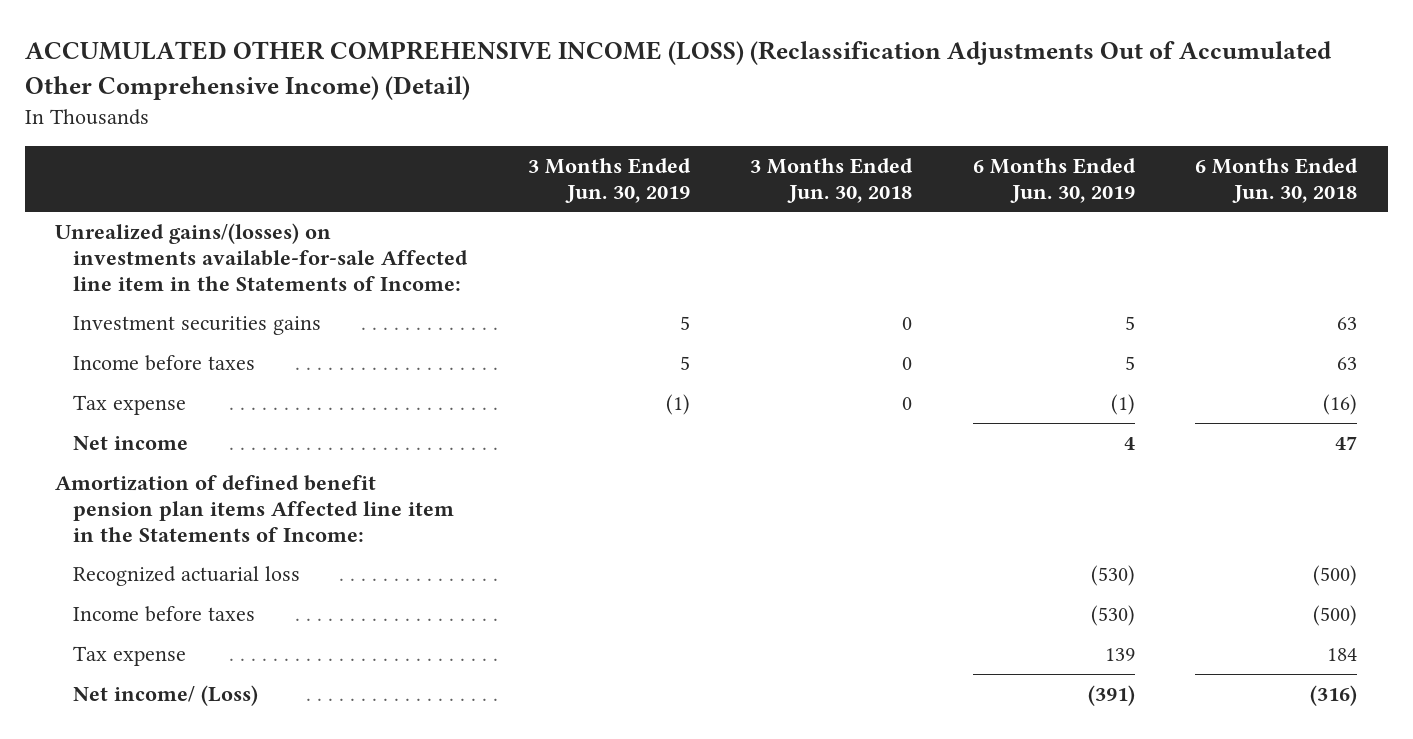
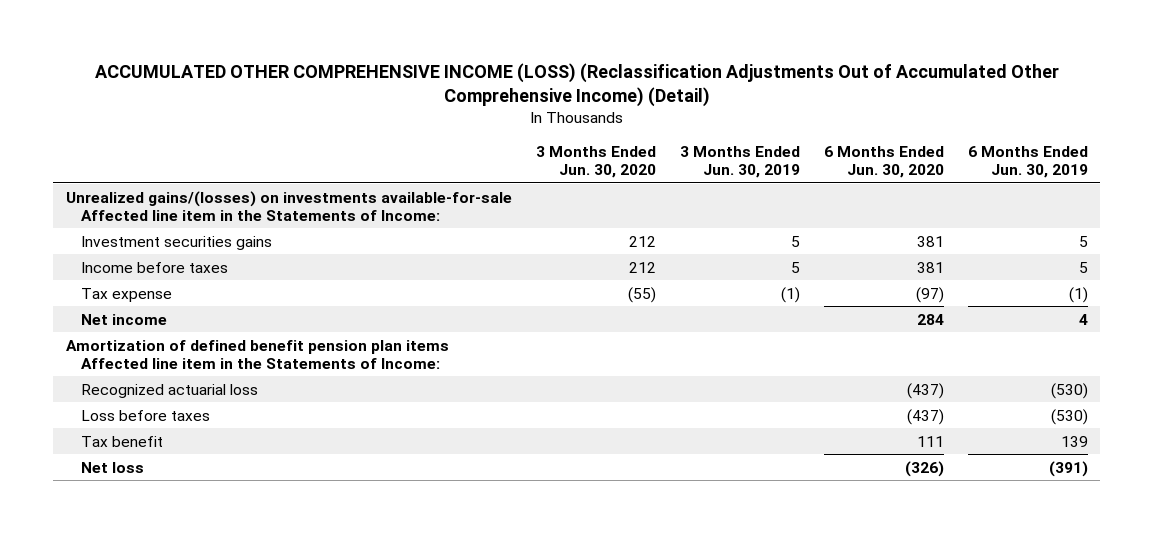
- | 3 Months Ended Jun. 30, 2019 | 3 Months Ended Jun. 30, 2018 | 6 Months Ended Jun. 30, 2019 | 6 Months Ended Jun. 30, 2018
+ | 3 Months Ended Jun. 30, 2020 | 3 Months Ended Jun. 30, 2019 | 6 Months Ended Jun. 30, 2020 | 6 Months Ended Jun. 30, 2019
- Income before taxes | | | (530) | (500)
- Tax expense | | | 139 | 184
- Net income/ (Loss) | | | (391) | (316)
+ Loss before taxes | | | (437) | (530)
+ Tax benefit | | | 111 | 139
+ Net loss | | | (326) | (391)

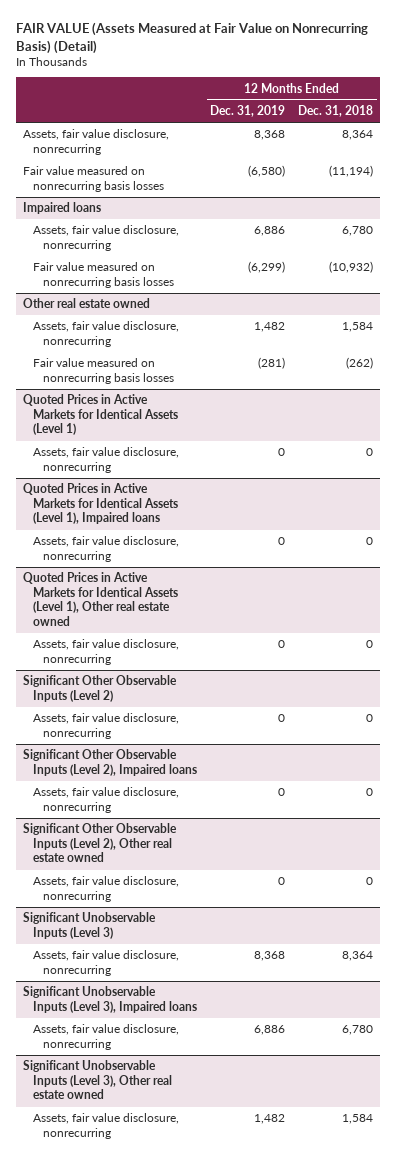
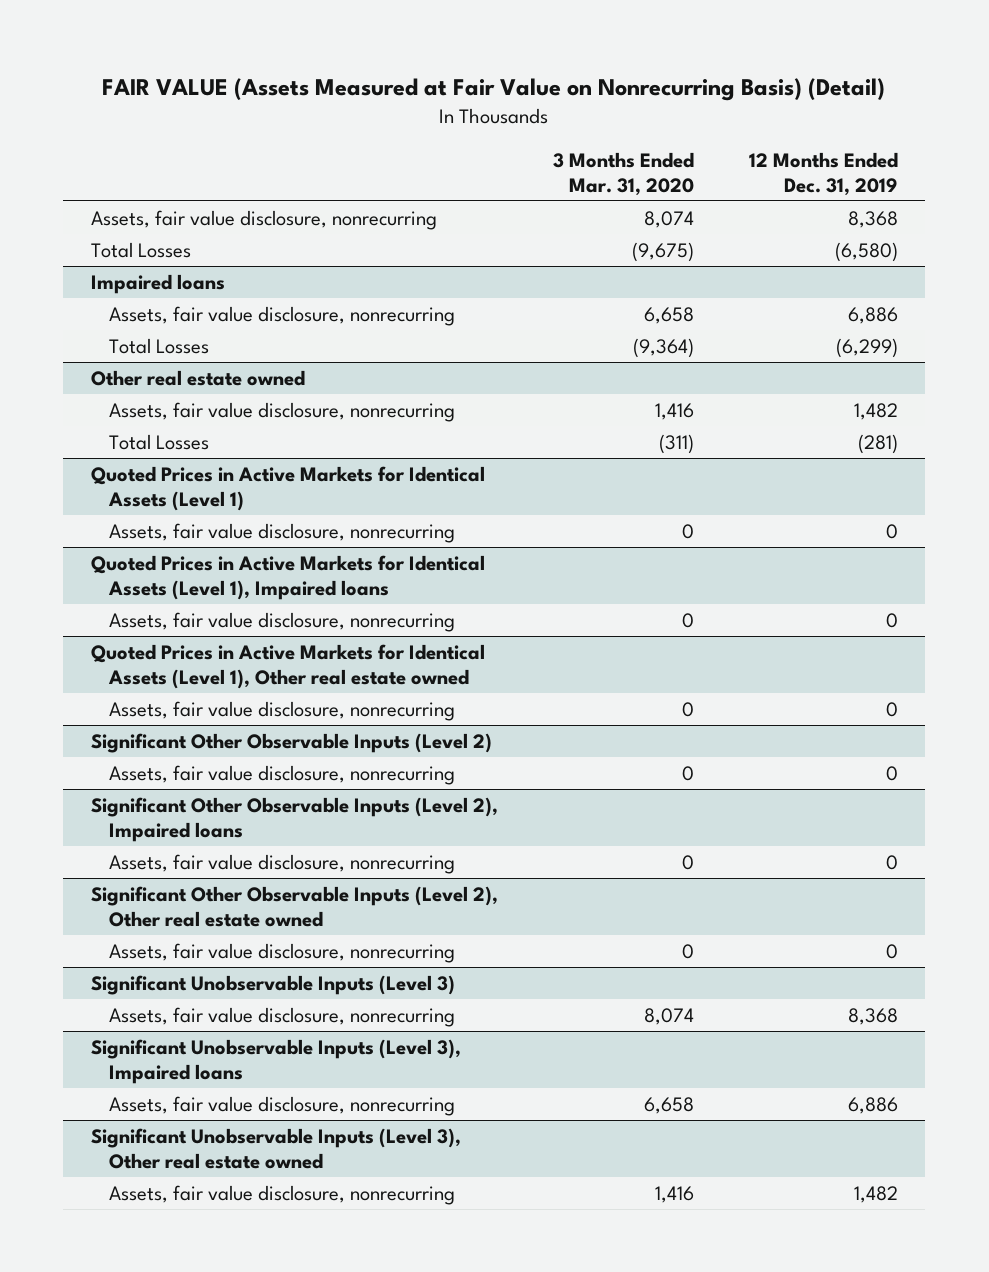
- | 12 Months Ended Dec. 31, 2019 | 12 Months Ended Dec. 31, 2018
+ | 3 Months Ended Mar. 31, 2020 | 12 Months Ended Dec. 31, 2019
- Fair value measured on nonrecurring basis losses | (6,580) | (11,194)
+ Total Losses | (9,675) | (6,580)
@ Impaired loans
- Fair value measured on nonrecurring basis losses | (6,299) | (10,932)
+ Total Losses | (9,364) | (6,299)
@ Other real estate owned
- Fair value measured on nonrecurring basis losses | (281) | (262)
+ Total Losses | (311) | (281)

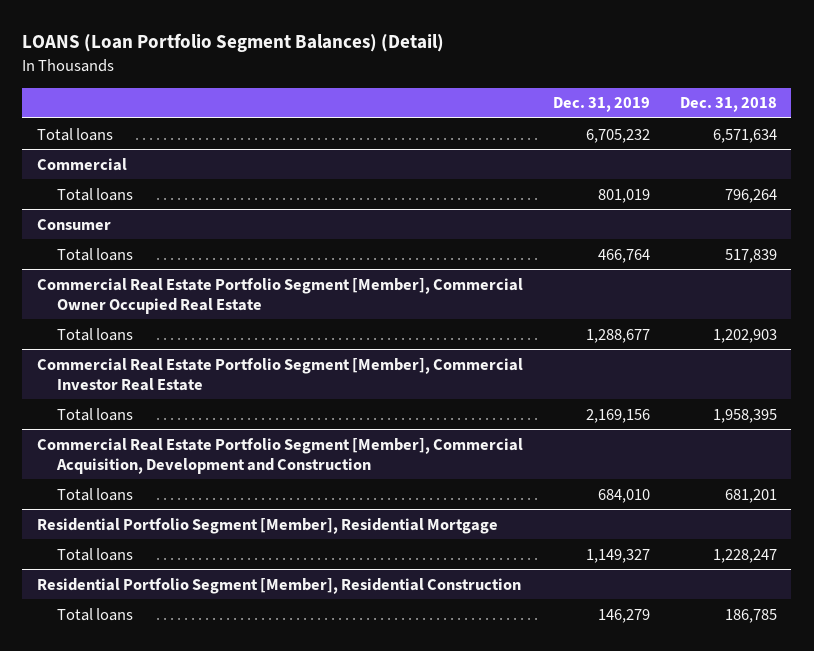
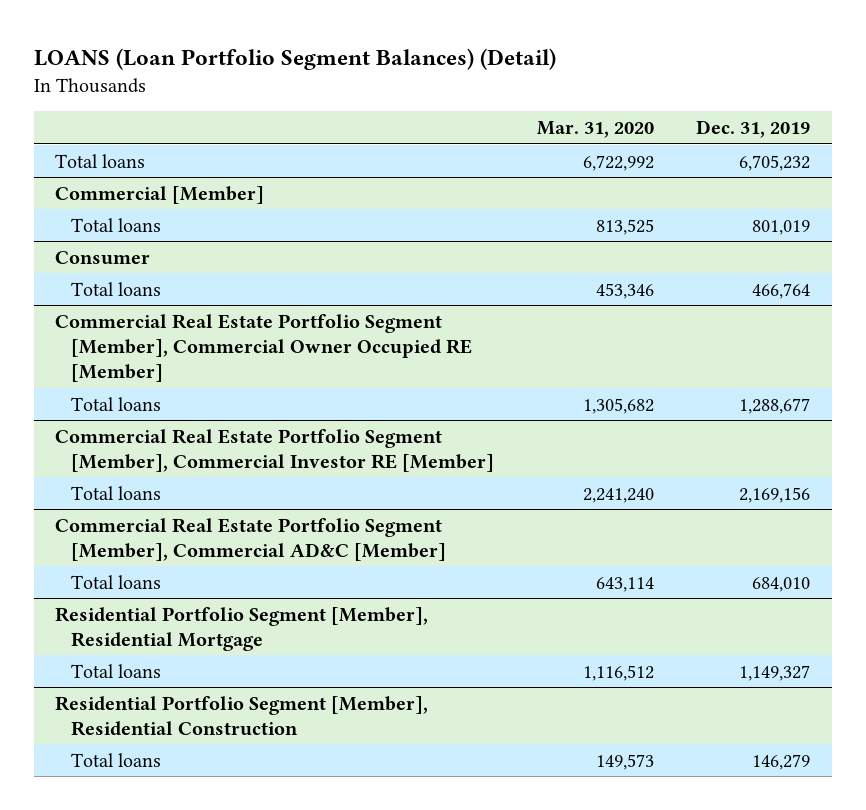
- | Dec. 31, 2019 | Dec. 31, 2018
+ | Mar. 31, 2020 | Dec. 31, 2019
- Commercial
+ Commercial [Member]
- Commercial Real Estate Portfolio Segment [Member], Commercial Owner Occupied Real Estate
+ Commercial Real Estate Portfolio Segment [Member], Commercial Owner Occupied RE [Member]
- Commercial Real Estate Portfolio Segment [Member], Commercial Investor Real Estate
+ Commercial Real Estate Portfolio Segment [Member], Commercial Investor RE [Member]
- Commercial Real Estate Portfolio Segment [Member], Commercial Acquisition, Development and Construction
+ Commercial Real Estate Portfolio Segment [Member], Commercial AD&C [Member]

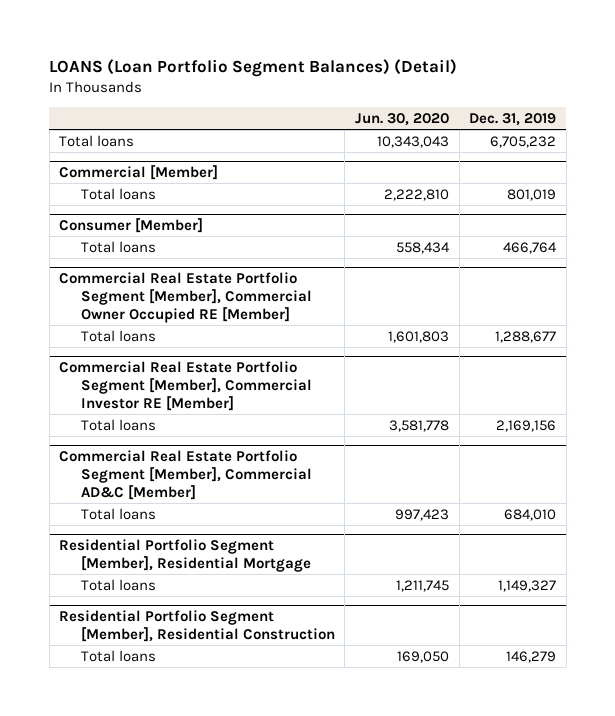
- | Mar. 31, 2020 | Dec. 31, 2019
+ | Jun. 30, 2020 | Dec. 31, 2019
- Consumer
+ Consumer [Member]

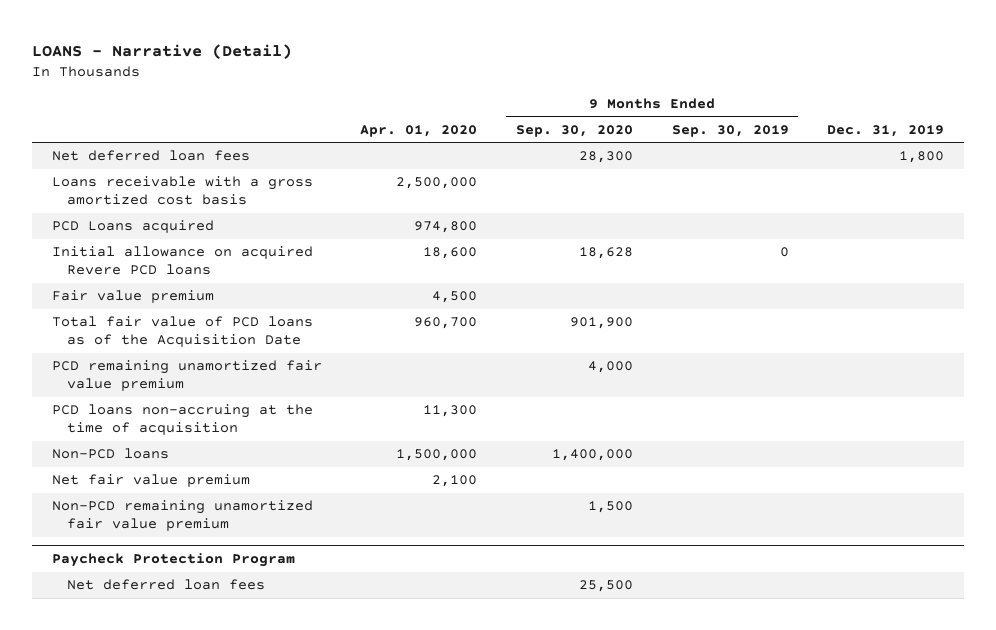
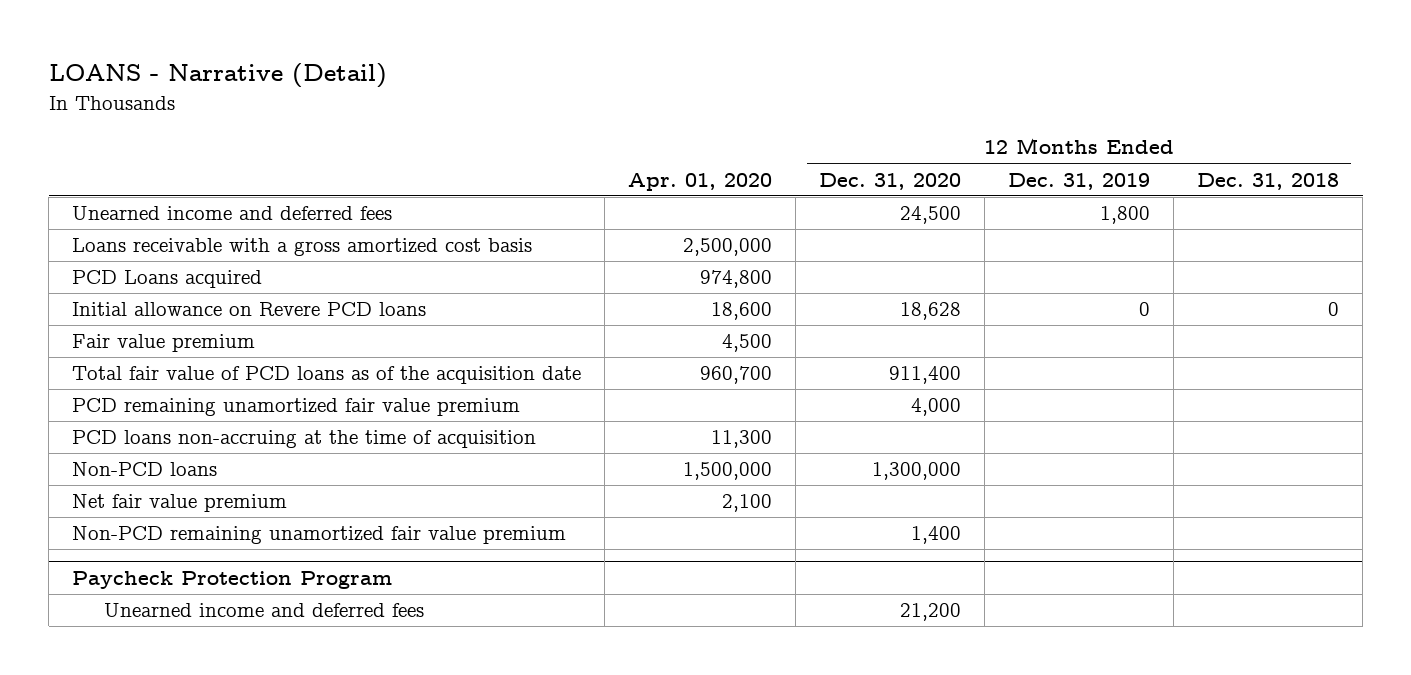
- | Apr. 01, 2020 | 9 Months Ended Sep. 30, 2020 | 9 Months Ended Sep. 30, 2019 | Dec. 31, 2019
+ | Apr. 01, 2020 | 12 Months Ended Dec. 31, 2020 | 12 Months Ended Dec. 31, 2019 | 12 Months Ended Dec. 31, 2018
- Net deferred loan fees | | 28,300 | | 1,800
+ Unearned income and deferred fees | | 24,500 | 1,800 |
- Initial allowance on acquired Revere PCD loans | 18,600 | 18,628 | 0 |
+ Initial allowance on Revere PCD loans | 18,600 | 18,628 | 0 | 0
- Total fair value of PCD loans as of the Acquisition Date | 960,700 | 901,900 | |
+ Total fair value of PCD loans as of the acquisition date | 960,700 | 911,400 | |
@ Paycheck Protection Program
- Net deferred loan fees | | 25,500 | |
+ Unearned income and deferred fees | | 21,200 | |

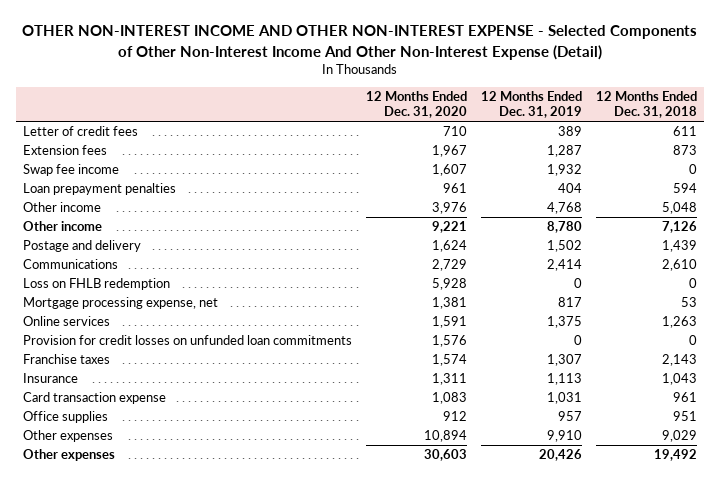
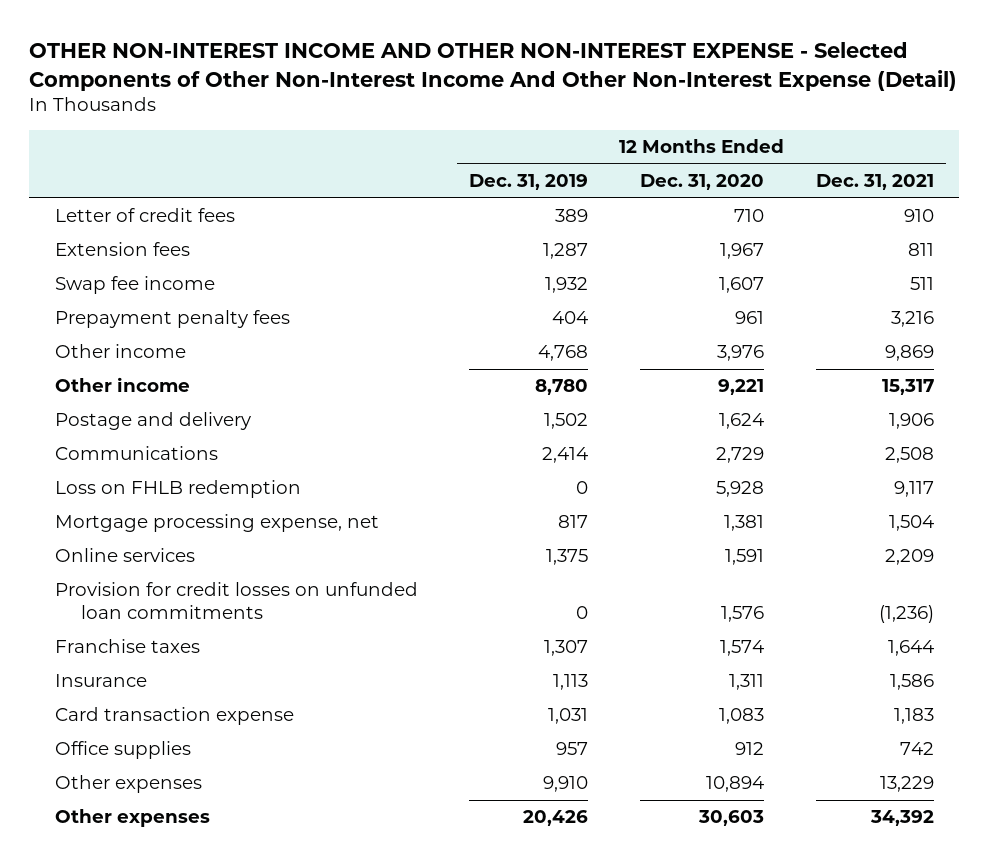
- | 12 Months Ended Dec. 31, 2020 | 12 Months Ended Dec. 31, 2019 | 12 Months Ended Dec. 31, 2018
+ | 12 Months Ended Dec. 31, 2019 | 12 Months Ended Dec. 31, 2020 | 12 Months Ended Dec. 31, 2021
- Loan prepayment penalties | 961 | 404 | 594
+ Prepayment penalty fees | 404 | 961 | 3,216

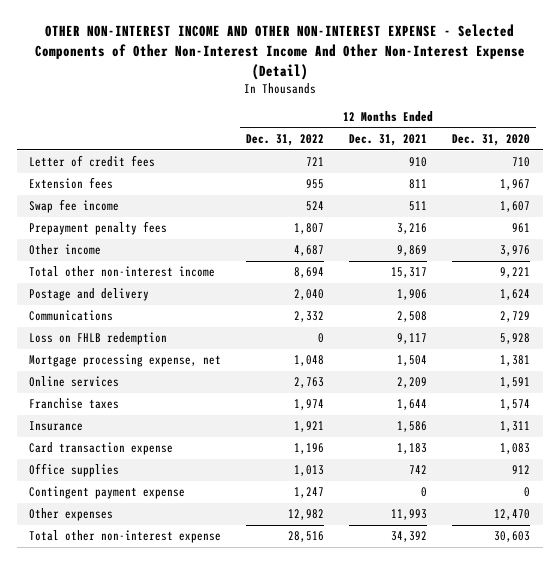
- | 12 Months Ended Dec. 31, 2019 | 12 Months Ended Dec. 31, 2020 | 12 Months Ended Dec. 31, 2021
+ | 12 Months Ended Dec. 31, 2022 | 12 Months Ended Dec. 31, 2021 | 12 Months Ended Dec. 31, 2020
- Other income | 8,780 | 9,221 | 15,317
+ Total other non-interest income | 8,694 | 15,317 | 9,221
- Provision for credit losses on unfunded loan commitments | 0 | 1,576 | (1,236)
- Other expenses | 9,910 | 10,894 | 13,229
- Other expenses | 20,426 | 30,603 | 34,392
+ Contingent payment expense | 1,247 | 0 | 0
+ Other expenses | 12,982 | 11,993 | 12,470
+ Total other non-interest expense | 28,516 | 34,392 | 30,603

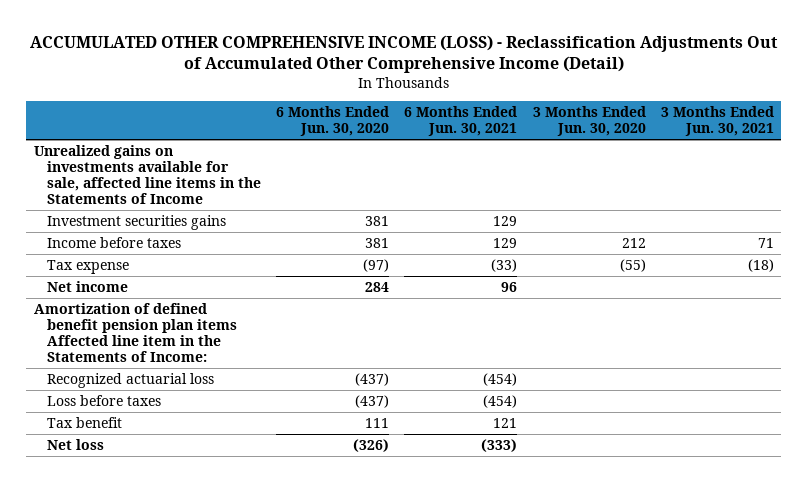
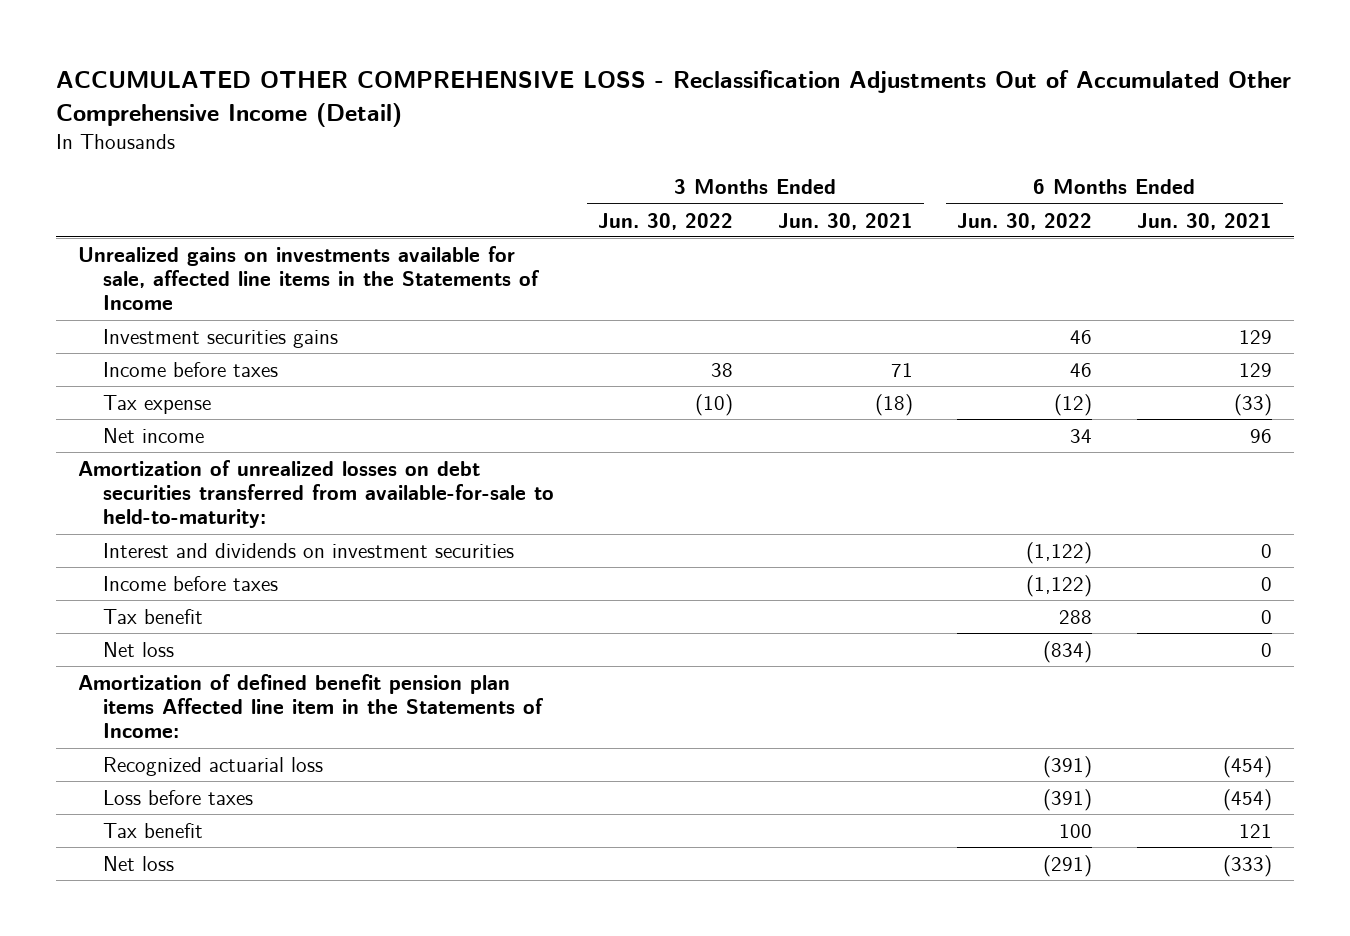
- ACCUMULATED OTHER COMPREHENSIVE INCOME (LOSS) - Reclassification Adjustments Out of Accumulated Other Comprehensive Income (Detail)
+ ACCUMULATED OTHER COMPREHENSIVE LOSS - Reclassification Adjustments Out of Accumulated Other Comprehensive Income (Detail)
- | 6 Months Ended Jun. 30, 2020 | 6 Months Ended Jun. 30, 2021 | 3 Months Ended Jun. 30, 2020 | 3 Months Ended Jun. 30, 2021
+ | 3 Months Ended Jun. 30, 2022 | 3 Months Ended Jun. 30, 2021 | 6 Months Ended Jun. 30, 2022 | 6 Months Ended Jun. 30, 2021
+ Amortization of unrealized losses on debt securities transferred from available-for-sale to held-to-maturity:
+ Interest and dividends on investment securities | | | (1,122) | 0
+ Income before taxes | | | (1,122) | 0
+ Tax benefit | | | 288 | 0
+ Net loss | | | (834) | 0

